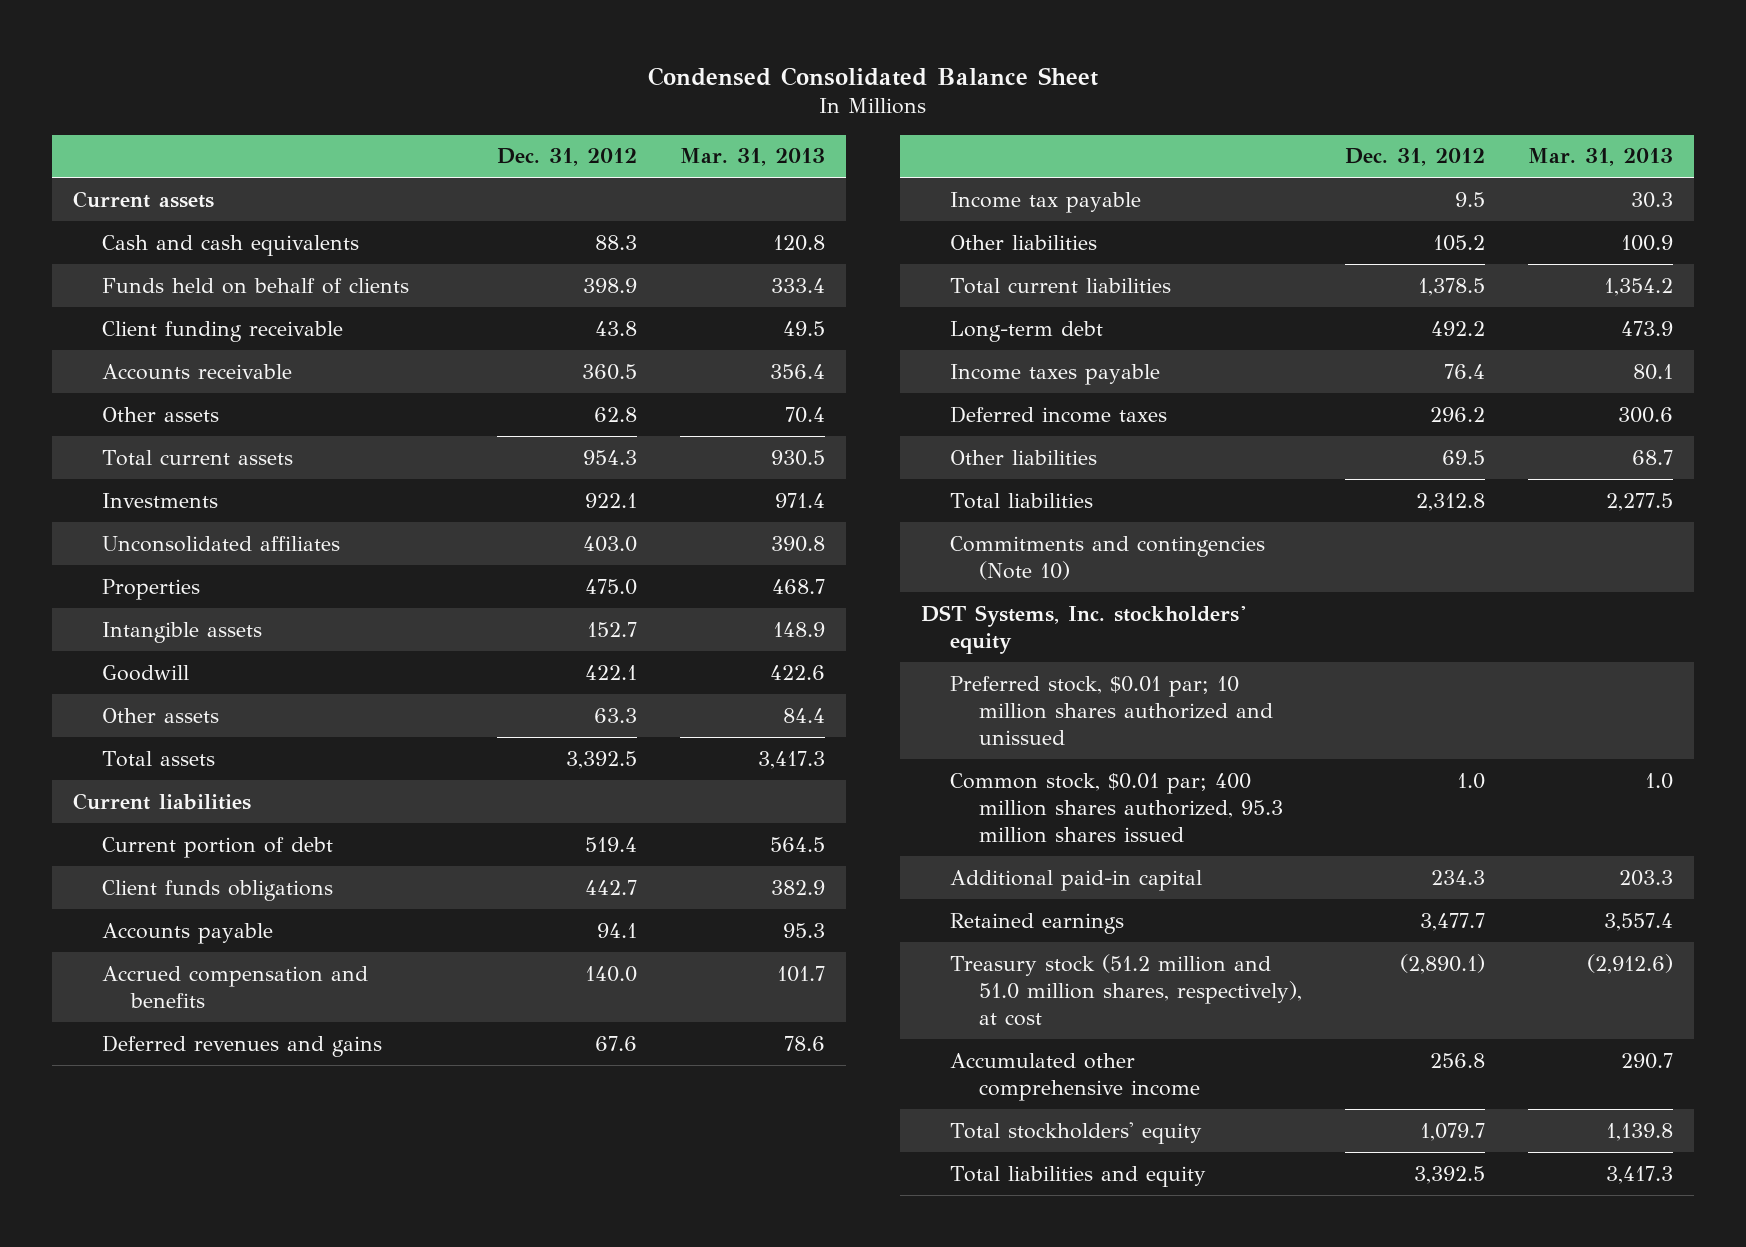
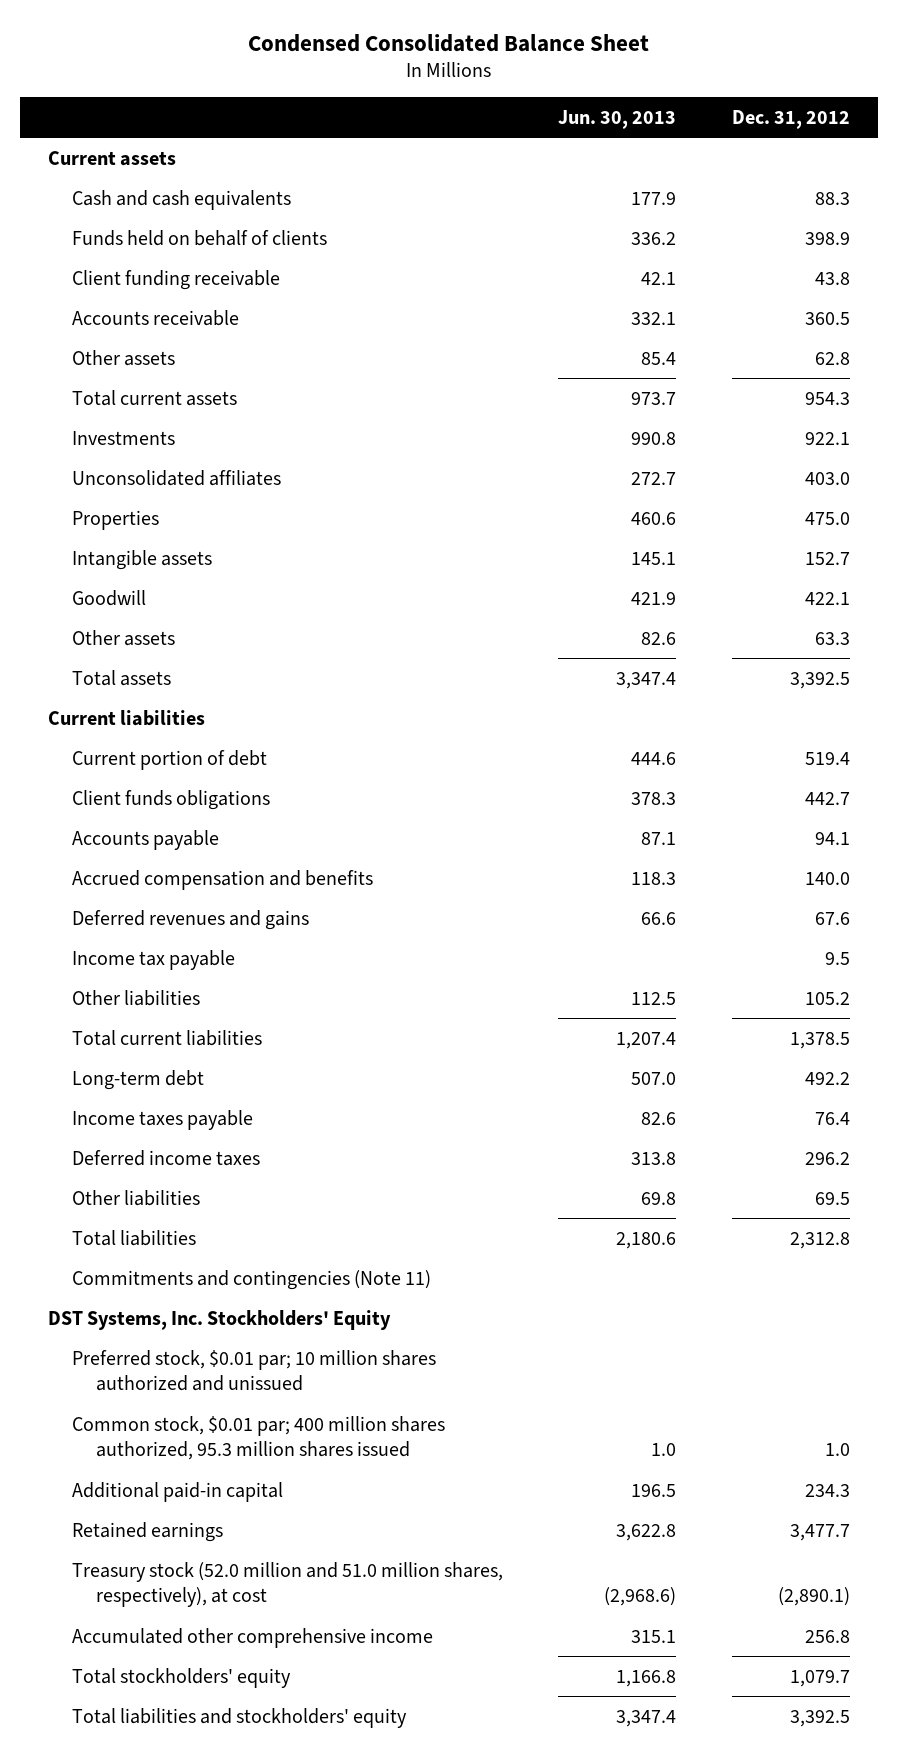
- | Dec. 31, 2012 | Mar. 31, 2013
+ | Jun. 30, 2013 | Dec. 31, 2012
- Commitments and contingencies (Note 10)
- DST Systems, Inc. stockholders' equity
+ Commitments and contingencies (Note 11)
+ DST Systems, Inc. Stockholders' Equity
- Treasury stock (51.2 million and 51.0 million shares, respectively), at cost | (2,890.1) | (2,912.6)
+ Treasury stock (52.0 million and 51.0 million shares, respectively), at cost | (2,968.6) | (2,890.1)
- Total liabilities and equity | 3,392.5 | 3,417.3
+ Total liabilities and stockholders' equity | 3,347.4 | 3,392.5

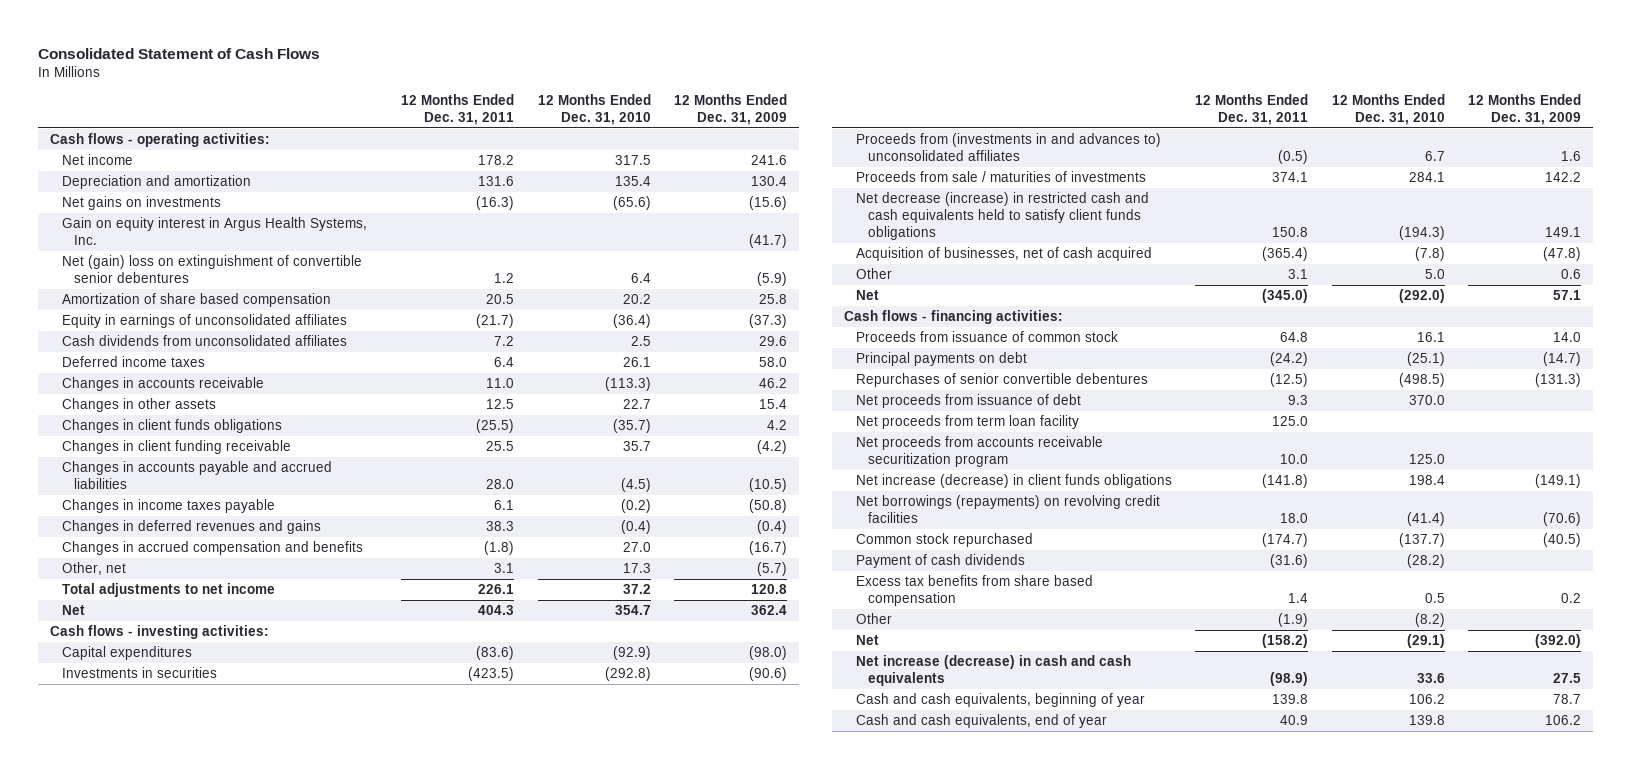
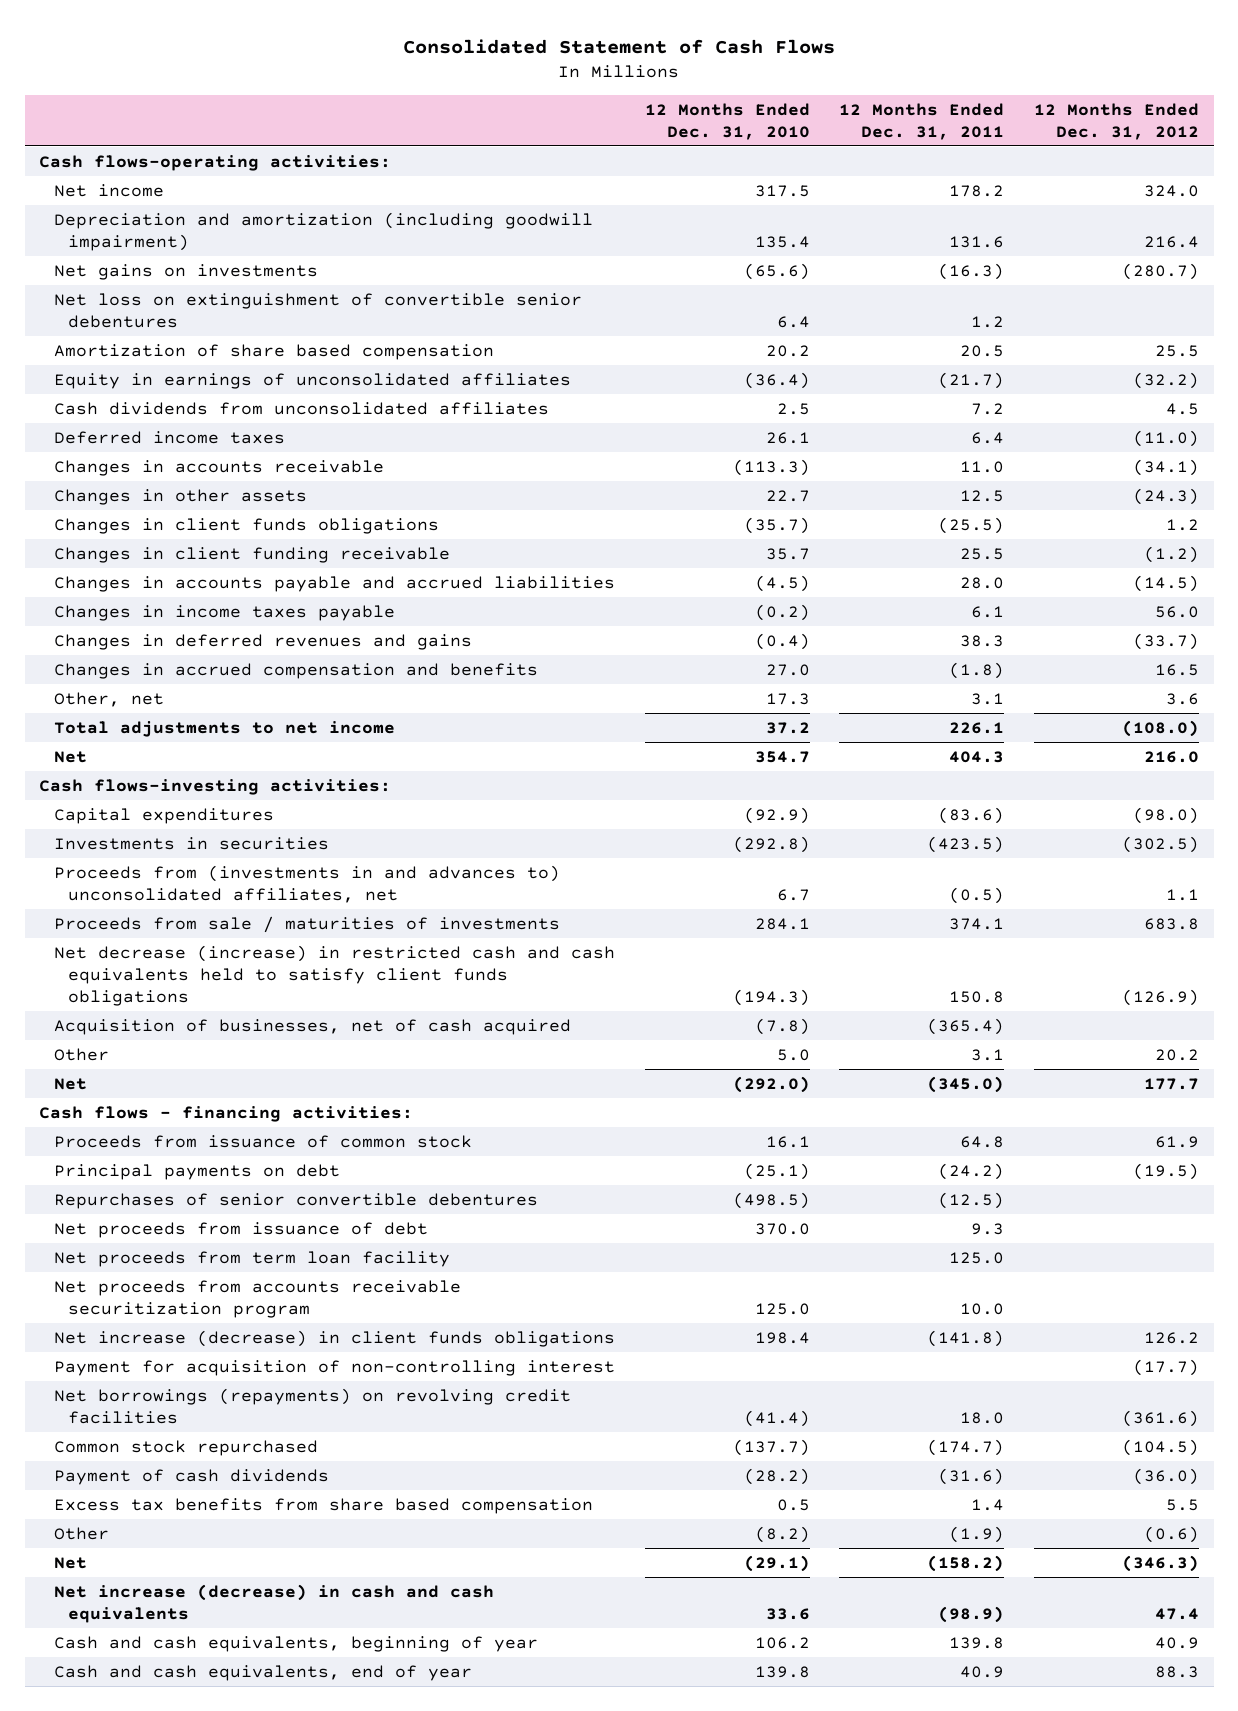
- | 12 Months Ended Dec. 31, 2011 | 12 Months Ended Dec. 31, 2010 | 12 Months Ended Dec. 31, 2009
+ | 12 Months Ended Dec. 31, 2010 | 12 Months Ended Dec. 31, 2011 | 12 Months Ended Dec. 31, 2012
- Cash flows - operating activities:
+ Cash flows-operating activities:
- Depreciation and amortization | 131.6 | 135.4 | 130.4
+ Depreciation and amortization (including goodwill impairment) | 135.4 | 131.6 | 216.4
- Gain on equity interest in Argus Health Systems, Inc. | | | (41.7)
- Net (gain) loss on extinguishment of convertible senior debentures | 1.2 | 6.4 | (5.9)
+ Net loss on extinguishment of convertible senior debentures | 6.4 | 1.2 |
- Cash flows - investing activities:
+ Cash flows-investing activities:
- Proceeds from (investments in and advances to) unconsolidated affiliates | (0.5) | 6.7 | 1.6
+ Proceeds from (investments in and advances to) unconsolidated affiliates, net | 6.7 | (0.5) | 1.1
+ Payment for acquisition of non-controlling interest | | | (17.7)

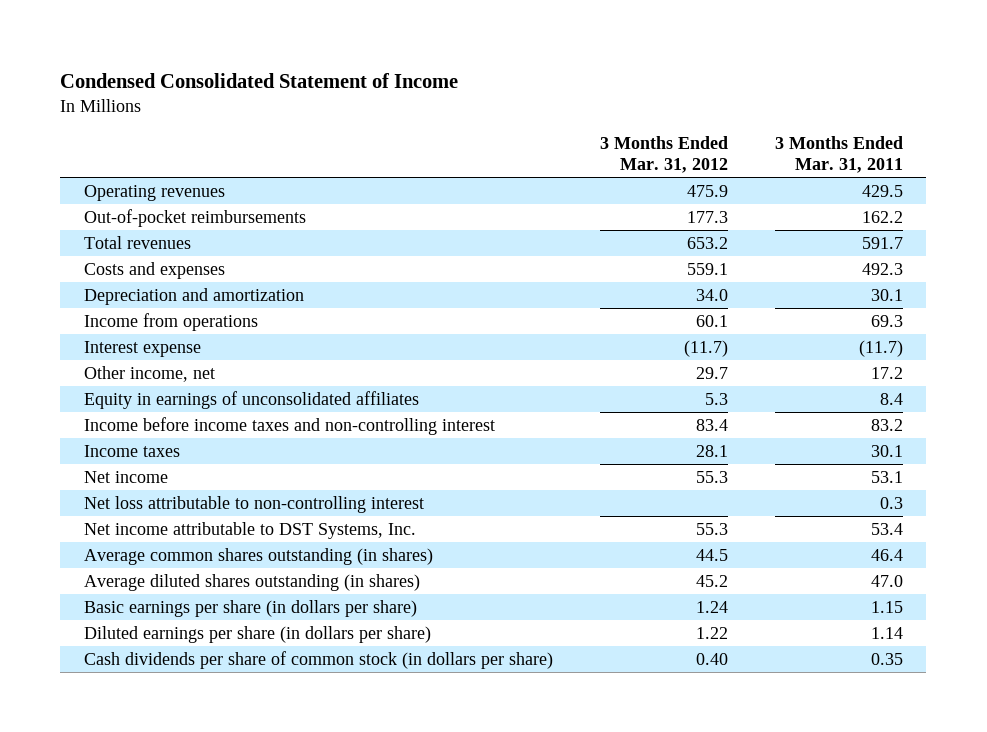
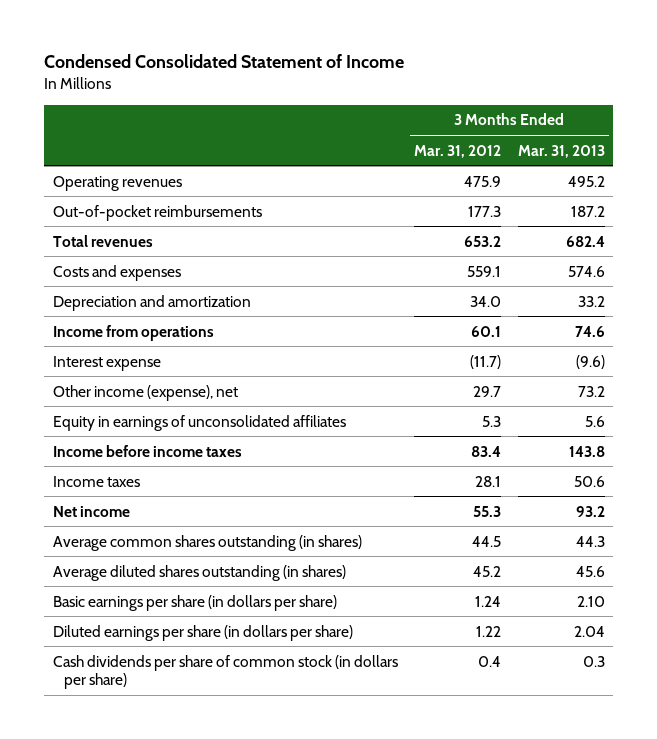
- | 3 Months Ended Mar. 31, 2012 | 3 Months Ended Mar. 31, 2011
+ | 3 Months Ended Mar. 31, 2012 | 3 Months Ended Mar. 31, 2013
- Other income, net | 29.7 | 17.2
+ Other income (expense), net | 29.7 | 73.2
- Income before income taxes and non-controlling interest | 83.4 | 83.2
+ Income before income taxes | 83.4 | 143.8
- Net loss attributable to non-controlling interest | | 0.3
- Net income attributable to DST Systems, Inc. | 55.3 | 53.4
- Cash dividends per share of common stock (in dollars per share) | 0.40 | 0.35
+ Cash dividends per share of common stock (in dollars per share) | 0.4 | 0.3

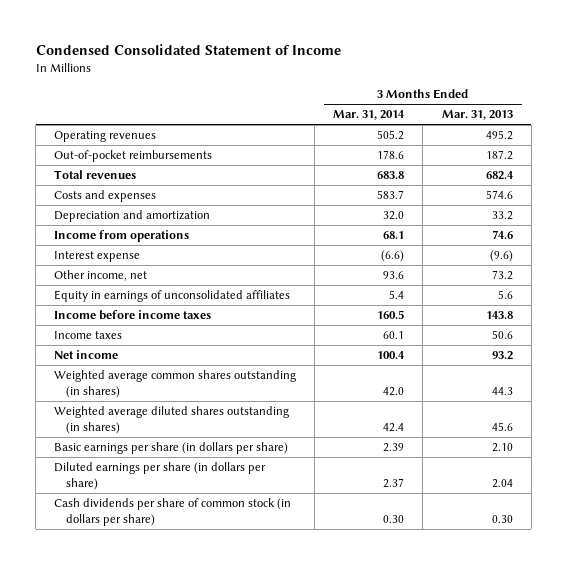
- | 3 Months Ended Mar. 31, 2012 | 3 Months Ended Mar. 31, 2013
+ | 3 Months Ended Mar. 31, 2014 | 3 Months Ended Mar. 31, 2013
- Other income (expense), net | 29.7 | 73.2
+ Other income, net | 93.6 | 73.2
- Average common shares outstanding (in shares) | 44.5 | 44.3
- Average diluted shares outstanding (in shares) | 45.2 | 45.6
+ Weighted average common shares outstanding (in shares) | 42.0 | 44.3
+ Weighted average diluted shares outstanding (in shares) | 42.4 | 45.6
- Cash dividends per share of common stock (in dollars per share) | 0.4 | 0.3
+ Cash dividends per share of common stock (in dollars per share) | 0.30 | 0.30

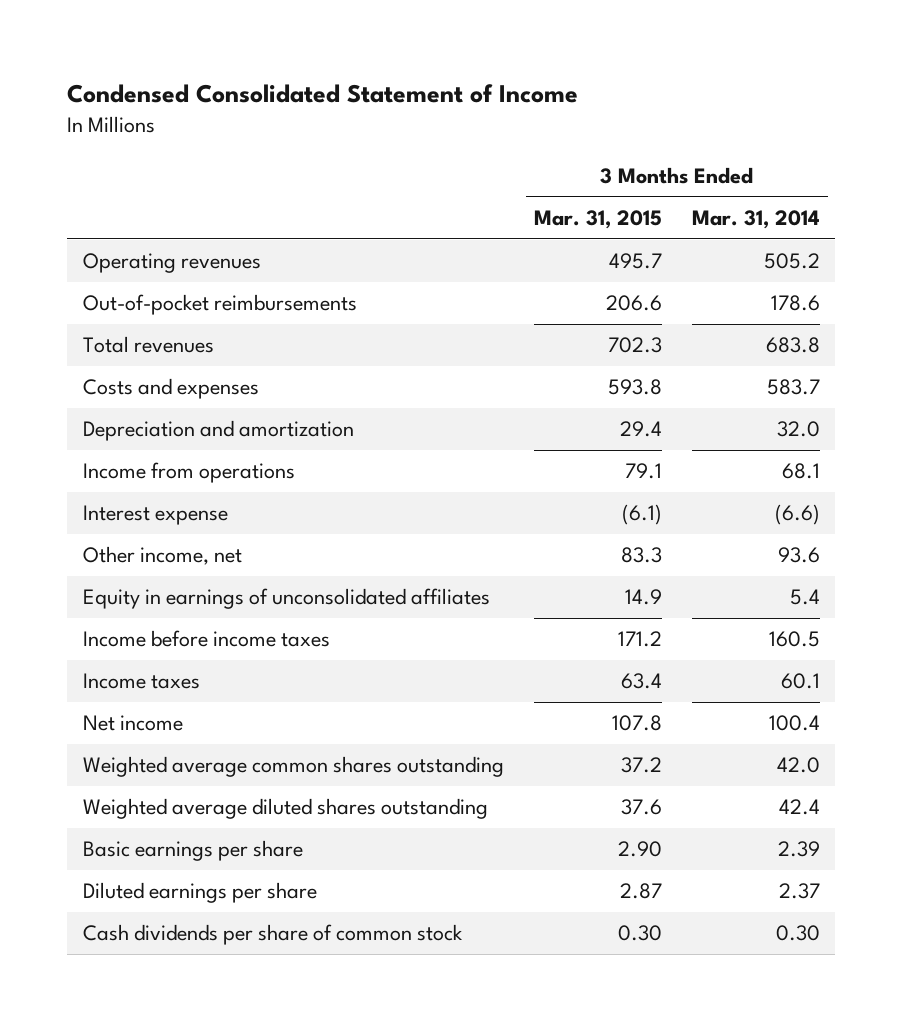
- | 3 Months Ended Mar. 31, 2014 | 3 Months Ended Mar. 31, 2013
+ | 3 Months Ended Mar. 31, 2015 | 3 Months Ended Mar. 31, 2014
- Weighted average common shares outstanding (in shares) | 42.0 | 44.3
- Weighted average diluted shares outstanding (in shares) | 42.4 | 45.6
- Basic earnings per share (in dollars per share) | 2.39 | 2.10
- Diluted earnings per share (in dollars per share) | 2.37 | 2.04
- Cash dividends per share of common stock (in dollars per share) | 0.30 | 0.30
+ Weighted average common shares outstanding | 37.2 | 42.0
+ Weighted average diluted shares outstanding | 37.6 | 42.4
+ Basic earnings per share | 2.90 | 2.39
+ Diluted earnings per share | 2.87 | 2.37
+ Cash dividends per share of common stock | 0.30 | 0.30

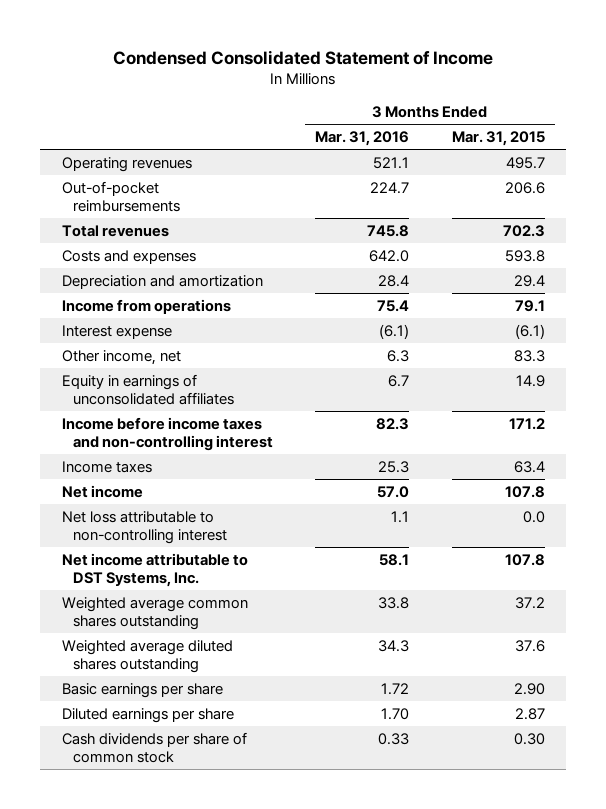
- | 3 Months Ended Mar. 31, 2015 | 3 Months Ended Mar. 31, 2014
+ | 3 Months Ended Mar. 31, 2016 | 3 Months Ended Mar. 31, 2015
- Income before income taxes | 171.2 | 160.5
+ Income before income taxes and non-controlling interest | 82.3 | 171.2
+ Net loss attributable to non-controlling interest | 1.1 | 0.0
+ Net income attributable to DST Systems, Inc. | 58.1 | 107.8

